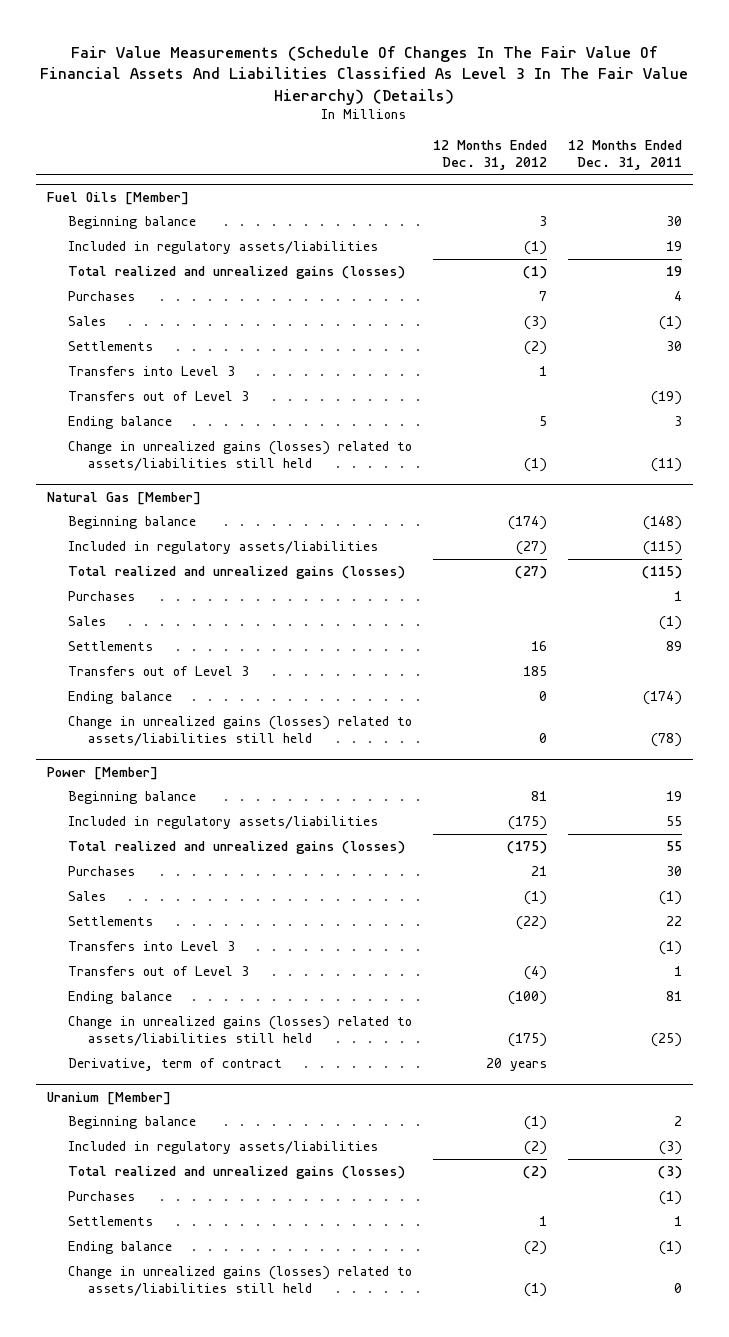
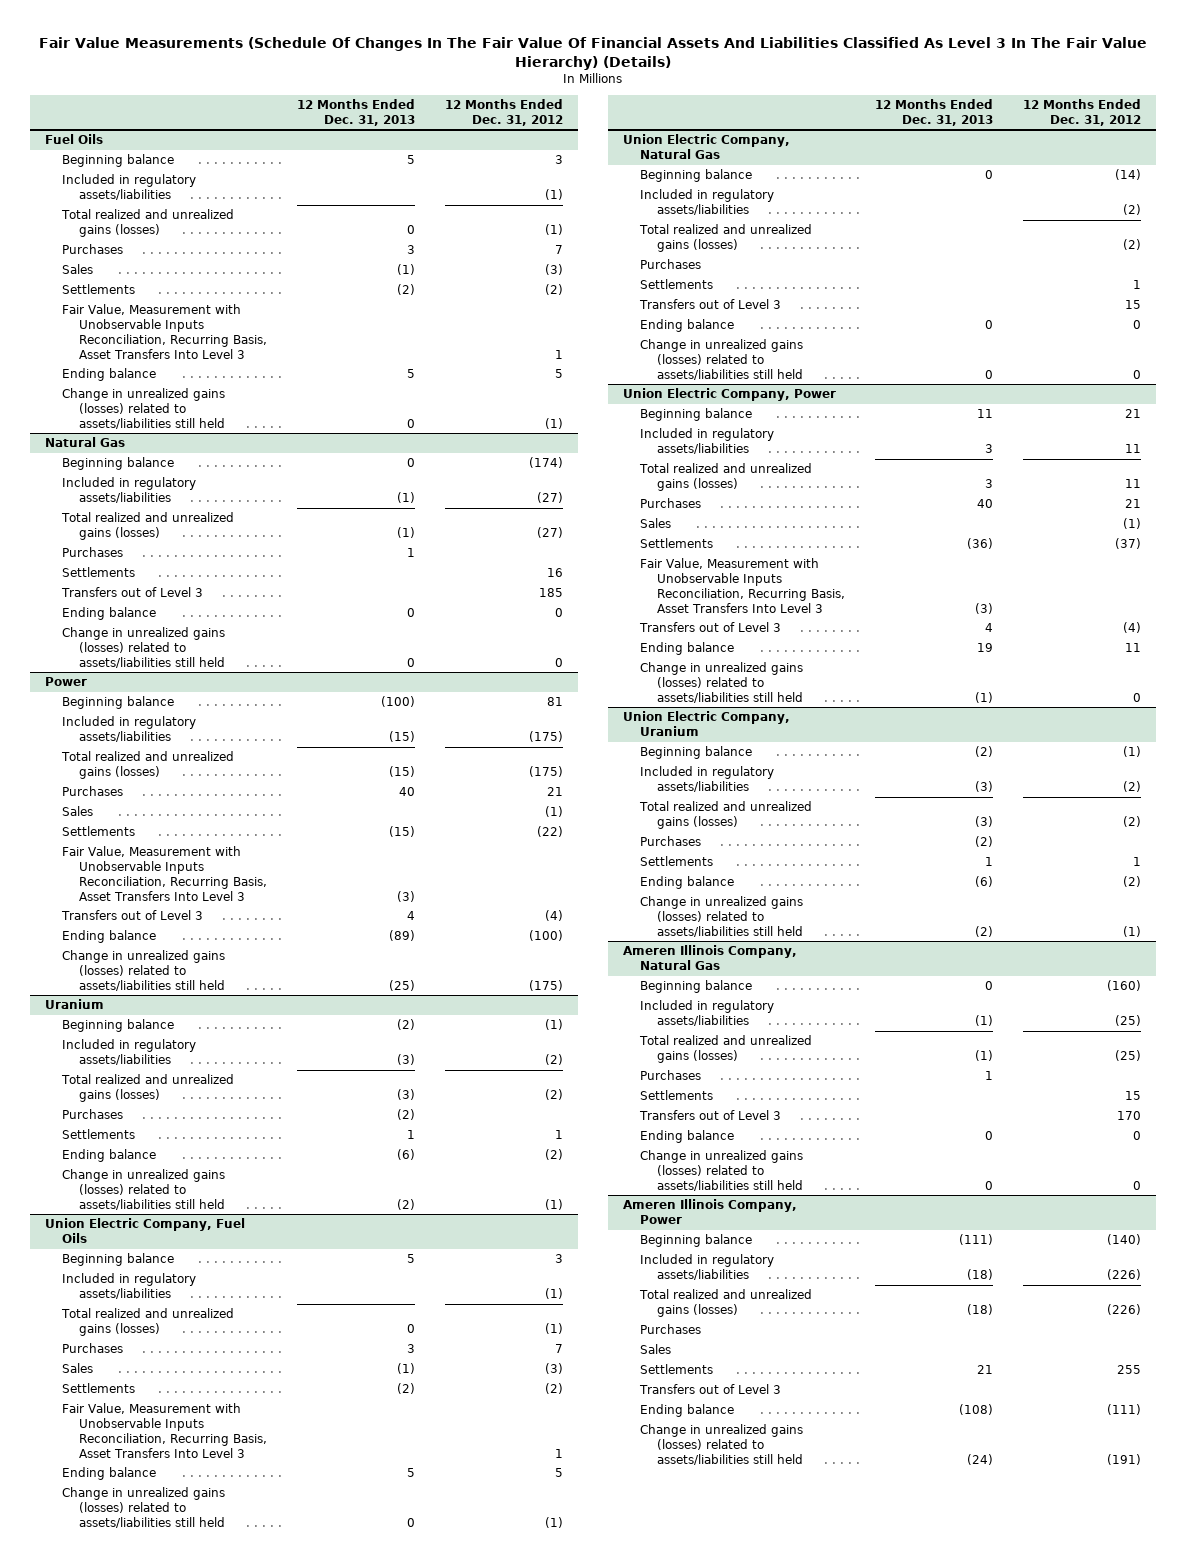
- | 12 Months Ended Dec. 31, 2012 | 12 Months Ended Dec. 31, 2011
+ | 12 Months Ended Dec. 31, 2013 | 12 Months Ended Dec. 31, 2012
- Fuel Oils [Member]
+ Fuel Oils
- Transfers into Level 3 | 1 |
- Transfers out of Level 3 | | (19)
+ Fair Value, Measurement with Unobservable Inputs Reconciliation, Recurring Basis, Asset Transfers Into Level 3 | | 1
- Natural Gas [Member]
+ Natural Gas
- Sales | | (1)
- Power [Member]
+ Power
- Transfers into Level 3 | | (1)
+ Fair Value, Measurement with Unobservable Inputs Reconciliation, Recurring Basis, Asset Transfers Into Level 3 | (3) |
- Derivative, term of contract | 20 years |
- Uranium [Member]
+ Uranium
+ Union Electric Company, Fuel Oils
+ Beginning balance | 5 | 3
+ Included in regulatory assets/liabilities | | (1)
+ Total realized and unrealized gains (losses) | 0 | (1)
+ Purchases | 3 | 7
+ Sales | (1) | (3)
+ Settlements | (2) | (2)
+ Fair Value, Measurement with Unobservable Inputs Reconciliation, Recurring Basis, Asset Transfers Into Level 3 | | 1
+ Ending balance | 5 | 5
+ Change in unrealized gains (losses) related to assets/liabilities still held | 0 | (1)
+ Union Electric Company, Natural Gas
+ Beginning balance | 0 | (14)
+ Included in regulatory assets/liabilities | | (2)
+ Total realized and unrealized gains (losses) | | (2)
+ Purchases
+ Settlements | | 1
+ Transfers out of Level 3 | | 15
+ Ending balance | 0 | 0
+ Change in unrealized gains (losses) related to assets/liabilities still held | 0 | 0
+ Union Electric Company, Power
+ Beginning balance | 11 | 21
+ Included in regulatory assets/liabilities | 3 | 11
+ Total realized and unrealized gains (losses) | 3 | 11
+ Purchases | 40 | 21
+ Sales | | (1)
+ Settlements | (36) | (37)
+ Fair Value, Measurement with Unobservable Inputs Reconciliation, Recurring Basis, Asset Transfers Into Level 3 | (3) |
+ Transfers out of Level 3 | 4 | (4)
+ Ending balance | 19 | 11
+ Change in unrealized gains (losses) related to assets/liabilities still held | (1) | 0
+ Union Electric Company, Uranium
+ Beginning balance | (2) | (1)
+ Included in regulatory assets/liabilities | (3) | (2)
+ Total realized and unrealized gains (losses) | (3) | (2)
+ Purchases | (2) |
+ Settlements | 1 | 1
+ Ending balance | (6) | (2)
+ Change in unrealized gains (losses) related to assets/liabilities still held | (2) | (1)
+ Ameren Illinois Company, Natural Gas
+ Beginning balance | 0 | (160)
+ Included in regulatory assets/liabilities | (1) | (25)
+ Total realized and unrealized gains (losses) | (1) | (25)
+ Purchases | 1 |
+ Settlements | | 15
+ Transfers out of Level 3 | | 170
+ Ending balance | 0 | 0
+ Change in unrealized gains (losses) related to assets/liabilities still held | 0 | 0
+ Ameren Illinois Company, Power
+ Beginning balance | (111) | (140)
+ Included in regulatory assets/liabilities | (18) | (226)
+ Total realized and unrealized gains (losses) | (18) | (226)
+ Purchases
+ Sales
+ Settlements | 21 | 255
+ Transfers out of Level 3
+ Ending balance | (108) | (111)
+ Change in unrealized gains (losses) related to assets/liabilities still held | (24) | (191)

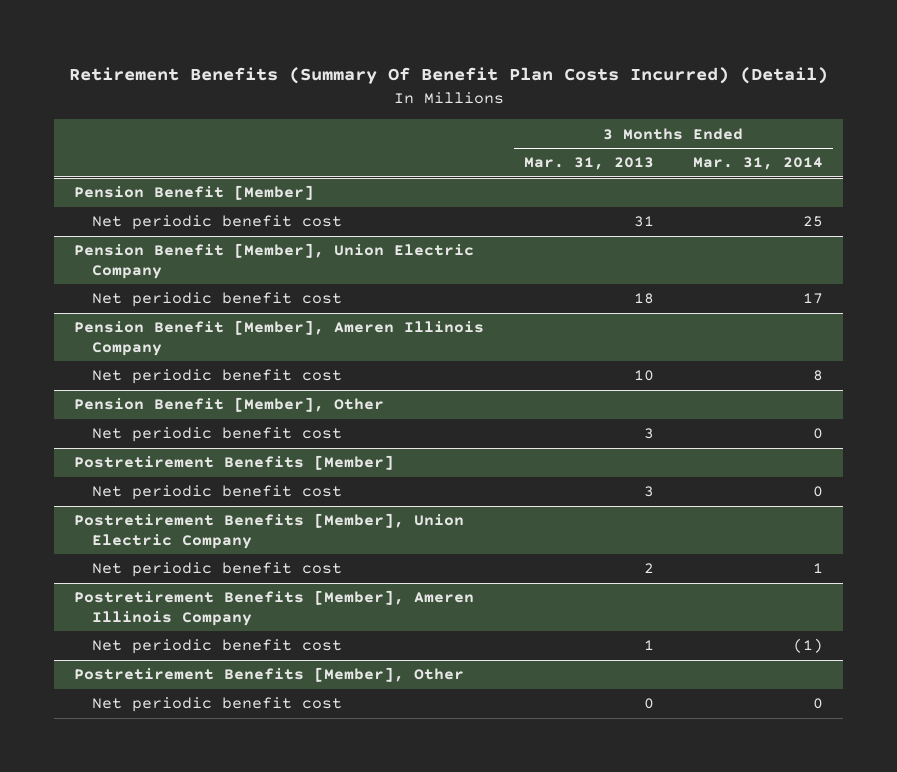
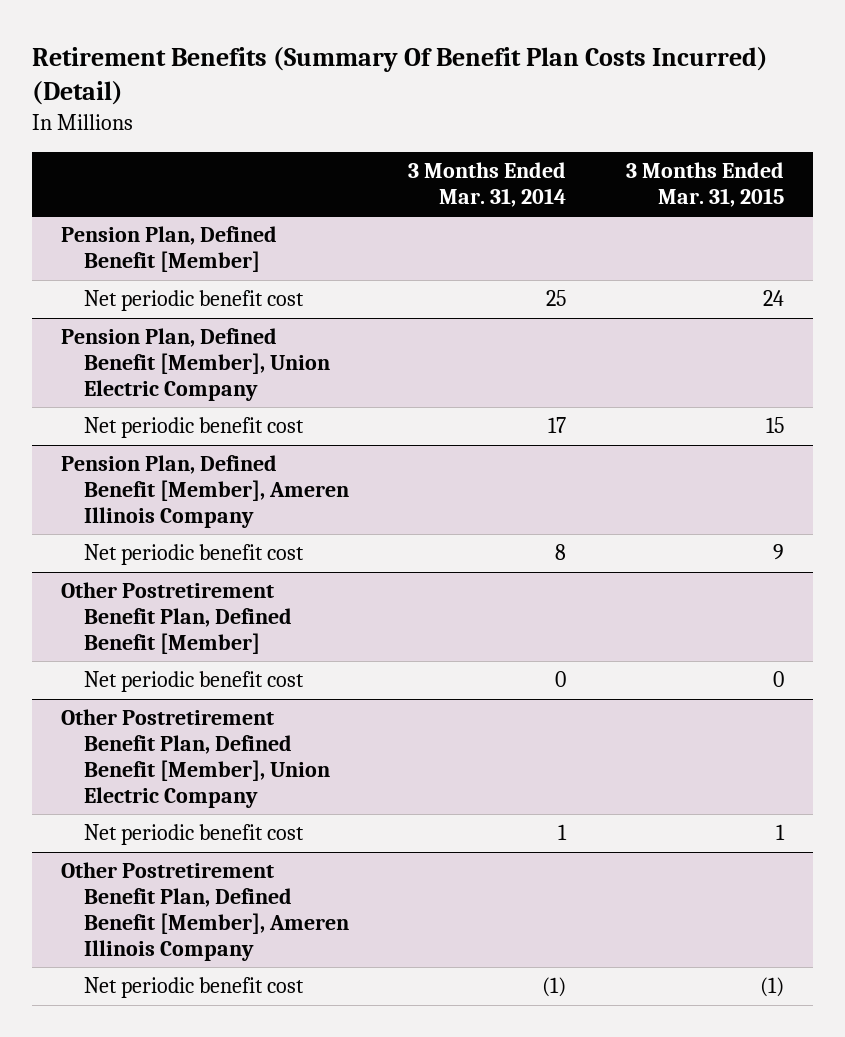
- | 3 Months Ended Mar. 31, 2013 | 3 Months Ended Mar. 31, 2014
+ | 3 Months Ended Mar. 31, 2014 | 3 Months Ended Mar. 31, 2015
- Pension Benefit [Member]
+ Pension Plan, Defined Benefit [Member]
- Pension Benefit [Member], Union Electric Company
+ Pension Plan, Defined Benefit [Member], Union Electric Company
- Pension Benefit [Member], Ameren Illinois Company
+ Pension Plan, Defined Benefit [Member], Ameren Illinois Company
- Pension Benefit [Member], Other
- Net periodic benefit cost | 3 | 0
- Postretirement Benefits [Member]
+ Other Postretirement Benefit Plan, Defined Benefit [Member]
- Postretirement Benefits [Member], Union Electric Company
+ Other Postretirement Benefit Plan, Defined Benefit [Member], Union Electric Company
- Postretirement Benefits [Member], Ameren Illinois Company
+ Other Postretirement Benefit Plan, Defined Benefit [Member], Ameren Illinois Company
- Postretirement Benefits [Member], Other
- Net periodic benefit cost | 0 | 0

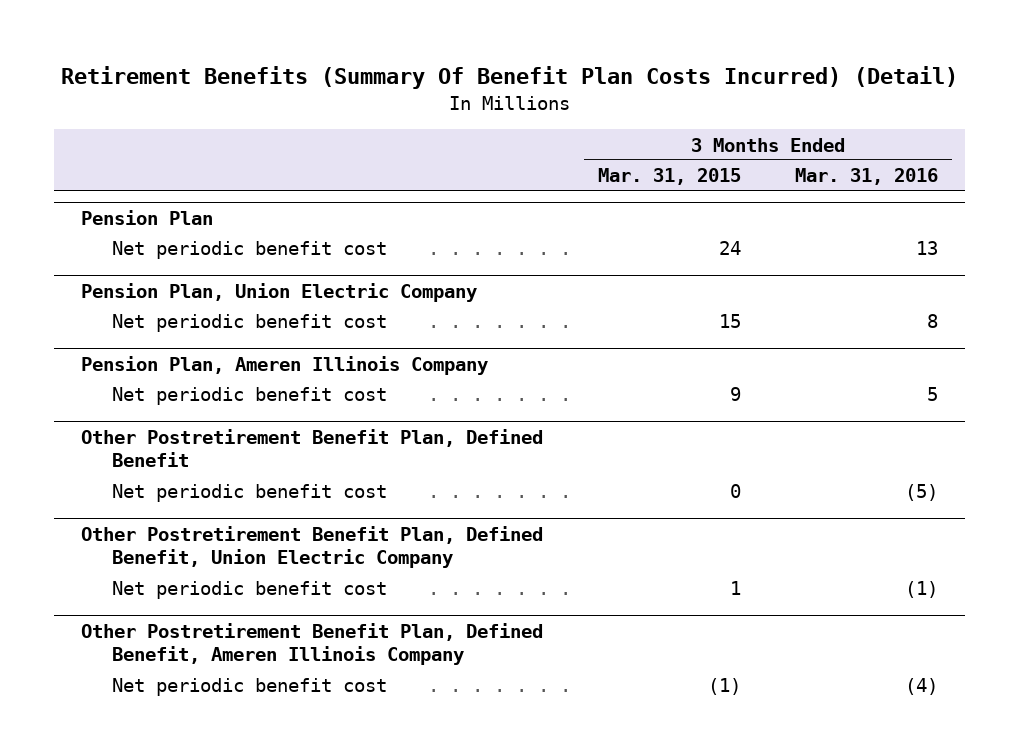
- | 3 Months Ended Mar. 31, 2014 | 3 Months Ended Mar. 31, 2015
+ | 3 Months Ended Mar. 31, 2015 | 3 Months Ended Mar. 31, 2016
- Pension Plan, Defined Benefit [Member]
+ Pension Plan
- Pension Plan, Defined Benefit [Member], Union Electric Company
+ Pension Plan, Union Electric Company
- Pension Plan, Defined Benefit [Member], Ameren Illinois Company
+ Pension Plan, Ameren Illinois Company
- Other Postretirement Benefit Plan, Defined Benefit [Member]
+ Other Postretirement Benefit Plan, Defined Benefit
- Other Postretirement Benefit Plan, Defined Benefit [Member], Union Electric Company
+ Other Postretirement Benefit Plan, Defined Benefit, Union Electric Company
- Other Postretirement Benefit Plan, Defined Benefit [Member], Ameren Illinois Company
+ Other Postretirement Benefit Plan, Defined Benefit, Ameren Illinois Company

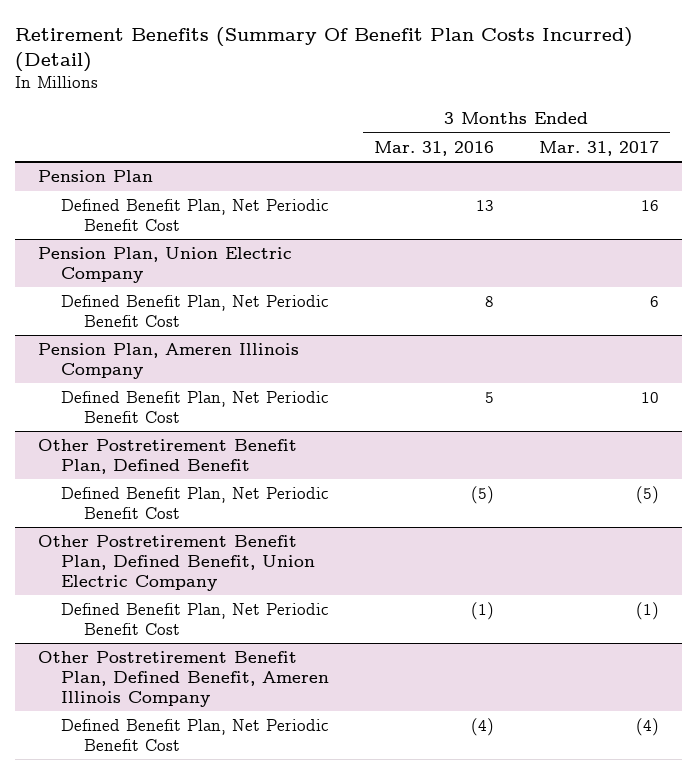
- | 3 Months Ended Mar. 31, 2015 | 3 Months Ended Mar. 31, 2016
+ | 3 Months Ended Mar. 31, 2016 | 3 Months Ended Mar. 31, 2017
@ Pension Plan
- Net periodic benefit cost | 24 | 13
+ Defined Benefit Plan, Net Periodic Benefit Cost | 13 | 16
@ Pension Plan, Union Electric Company
- Net periodic benefit cost | 15 | 8
+ Defined Benefit Plan, Net Periodic Benefit Cost | 8 | 6
@ Pension Plan, Ameren Illinois Company
- Net periodic benefit cost | 9 | 5
+ Defined Benefit Plan, Net Periodic Benefit Cost | 5 | 10
@ Other Postretirement Benefit Plan, Defined Benefit
- Net periodic benefit cost | 0 | (5)
+ Defined Benefit Plan, Net Periodic Benefit Cost | (5) | (5)
@ Other Postretirement Benefit Plan, Defined Benefit, Union Electric Company
- Net periodic benefit cost | 1 | (1)
+ Defined Benefit Plan, Net Periodic Benefit Cost | (1) | (1)
@ Other Postretirement Benefit Plan, Defined Benefit, Ameren Illinois Company
- Net periodic benefit cost | (1) | (4)
+ Defined Benefit Plan, Net Periodic Benefit Cost | (4) | (4)

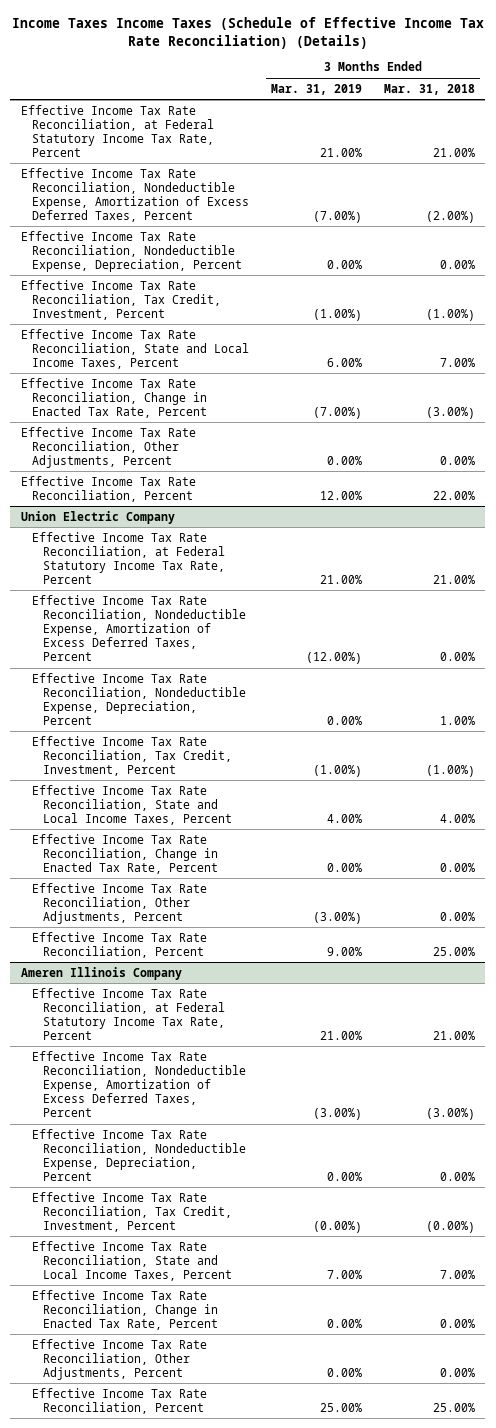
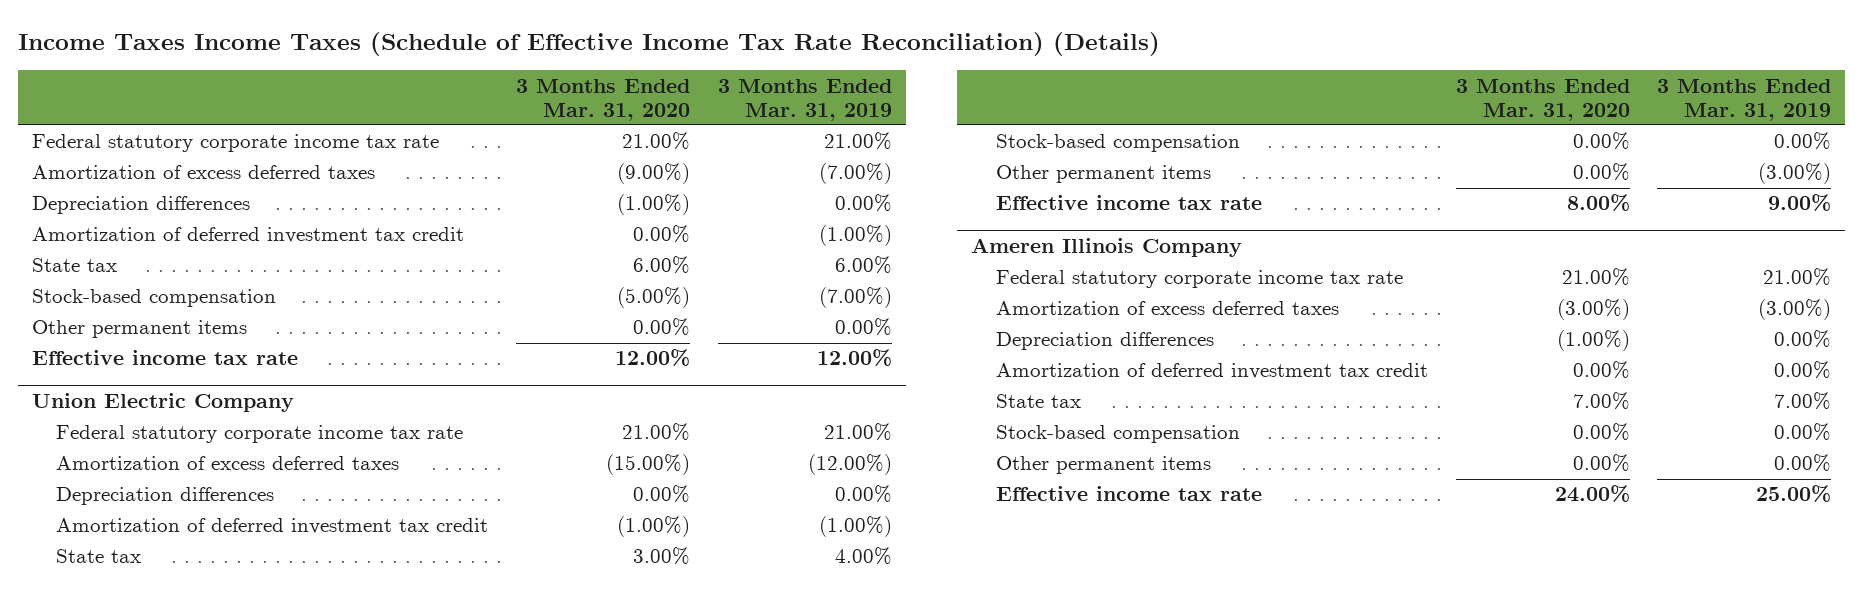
- | 3 Months Ended Mar. 31, 2019 | 3 Months Ended Mar. 31, 2018
+ | 3 Months Ended Mar. 31, 2020 | 3 Months Ended Mar. 31, 2019
- Effective Income Tax Rate Reconciliation, at Federal Statutory Income Tax Rate, Percent | 21.00% | 21.00%
- Effective Income Tax Rate Reconciliation, Nondeductible Expense, Amortization of Excess Deferred Taxes, Percent | (7.00%) | (2.00%)
- Effective Income Tax Rate Reconciliation, Nondeductible Expense, Depreciation, Percent | 0.00% | 0.00%
- Effective Income Tax Rate Reconciliation, Tax Credit, Investment, Percent | (1.00%) | (1.00%)
- Effective Income Tax Rate Reconciliation, State and Local Income Taxes, Percent | 6.00% | 7.00%
- Effective Income Tax Rate Reconciliation, Change in Enacted Tax Rate, Percent | (7.00%) | (3.00%)
- Effective Income Tax Rate Reconciliation, Other Adjustments, Percent | 0.00% | 0.00%
- Effective Income Tax Rate Reconciliation, Percent | 12.00% | 22.00%
+ Federal statutory corporate income tax rate | 21.00% | 21.00%
+ Amortization of excess deferred taxes | (9.00%) | (7.00%)
+ Depreciation differences | (1.00%) | 0.00%
+ Amortization of deferred investment tax credit | 0.00% | (1.00%)
+ State tax | 6.00% | 6.00%
+ Stock-based compensation | (5.00%) | (7.00%)
+ Other permanent items | 0.00% | 0.00%
+ Effective income tax rate | 12.00% | 12.00%
@ Union Electric Company
- Effective Income Tax Rate Reconciliation, at Federal Statutory Income Tax Rate, Percent | 21.00% | 21.00%
- Effective Income Tax Rate Reconciliation, Nondeductible Expense, Amortization of Excess Deferred Taxes, Percent | (12.00%) | 0.00%
- Effective Income Tax Rate Reconciliation, Nondeductible Expense, Depreciation, Percent | 0.00% | 1.00%
- Effective Income Tax Rate Reconciliation, Tax Credit, Investment, Percent | (1.00%) | (1.00%)
- Effective Income Tax Rate Reconciliation, State and Local Income Taxes, Percent | 4.00% | 4.00%
- Effective Income Tax Rate Reconciliation, Change in Enacted Tax Rate, Percent | 0.00% | 0.00%
- Effective Income Tax Rate Reconciliation, Other Adjustments, Percent | (3.00%) | 0.00%
- Effective Income Tax Rate Reconciliation, Percent | 9.00% | 25.00%
+ Federal statutory corporate income tax rate | 21.00% | 21.00%
+ Amortization of excess deferred taxes | (15.00%) | (12.00%)
+ Depreciation differences | 0.00% | 0.00%
+ Amortization of deferred investment tax credit | (1.00%) | (1.00%)
+ State tax | 3.00% | 4.00%
+ Stock-based compensation | 0.00% | 0.00%
+ Other permanent items | 0.00% | (3.00%)
+ Effective income tax rate | 8.00% | 9.00%
@ Ameren Illinois Company
- Effective Income Tax Rate Reconciliation, at Federal Statutory Income Tax Rate, Percent | 21.00% | 21.00%
- Effective Income Tax Rate Reconciliation, Nondeductible Expense, Amortization of Excess Deferred Taxes, Percent | (3.00%) | (3.00%)
- Effective Income Tax Rate Reconciliation, Nondeductible Expense, Depreciation, Percent | 0.00% | 0.00%
- Effective Income Tax Rate Reconciliation, Tax Credit, Investment, Percent | (0.00%) | (0.00%)
- Effective Income Tax Rate Reconciliation, State and Local Income Taxes, Percent | 7.00% | 7.00%
- Effective Income Tax Rate Reconciliation, Change in Enacted Tax Rate, Percent | 0.00% | 0.00%
- Effective Income Tax Rate Reconciliation, Other Adjustments, Percent | 0.00% | 0.00%
- Effective Income Tax Rate Reconciliation, Percent | 25.00% | 25.00%
+ Federal statutory corporate income tax rate | 21.00% | 21.00%
+ Amortization of excess deferred taxes | (3.00%) | (3.00%)
+ Depreciation differences | (1.00%) | 0.00%
+ Amortization of deferred investment tax credit | 0.00% | 0.00%
+ State tax | 7.00% | 7.00%
+ Stock-based compensation | 0.00% | 0.00%
+ Other permanent items | 0.00% | 0.00%
+ Effective income tax rate | 24.00% | 25.00%

